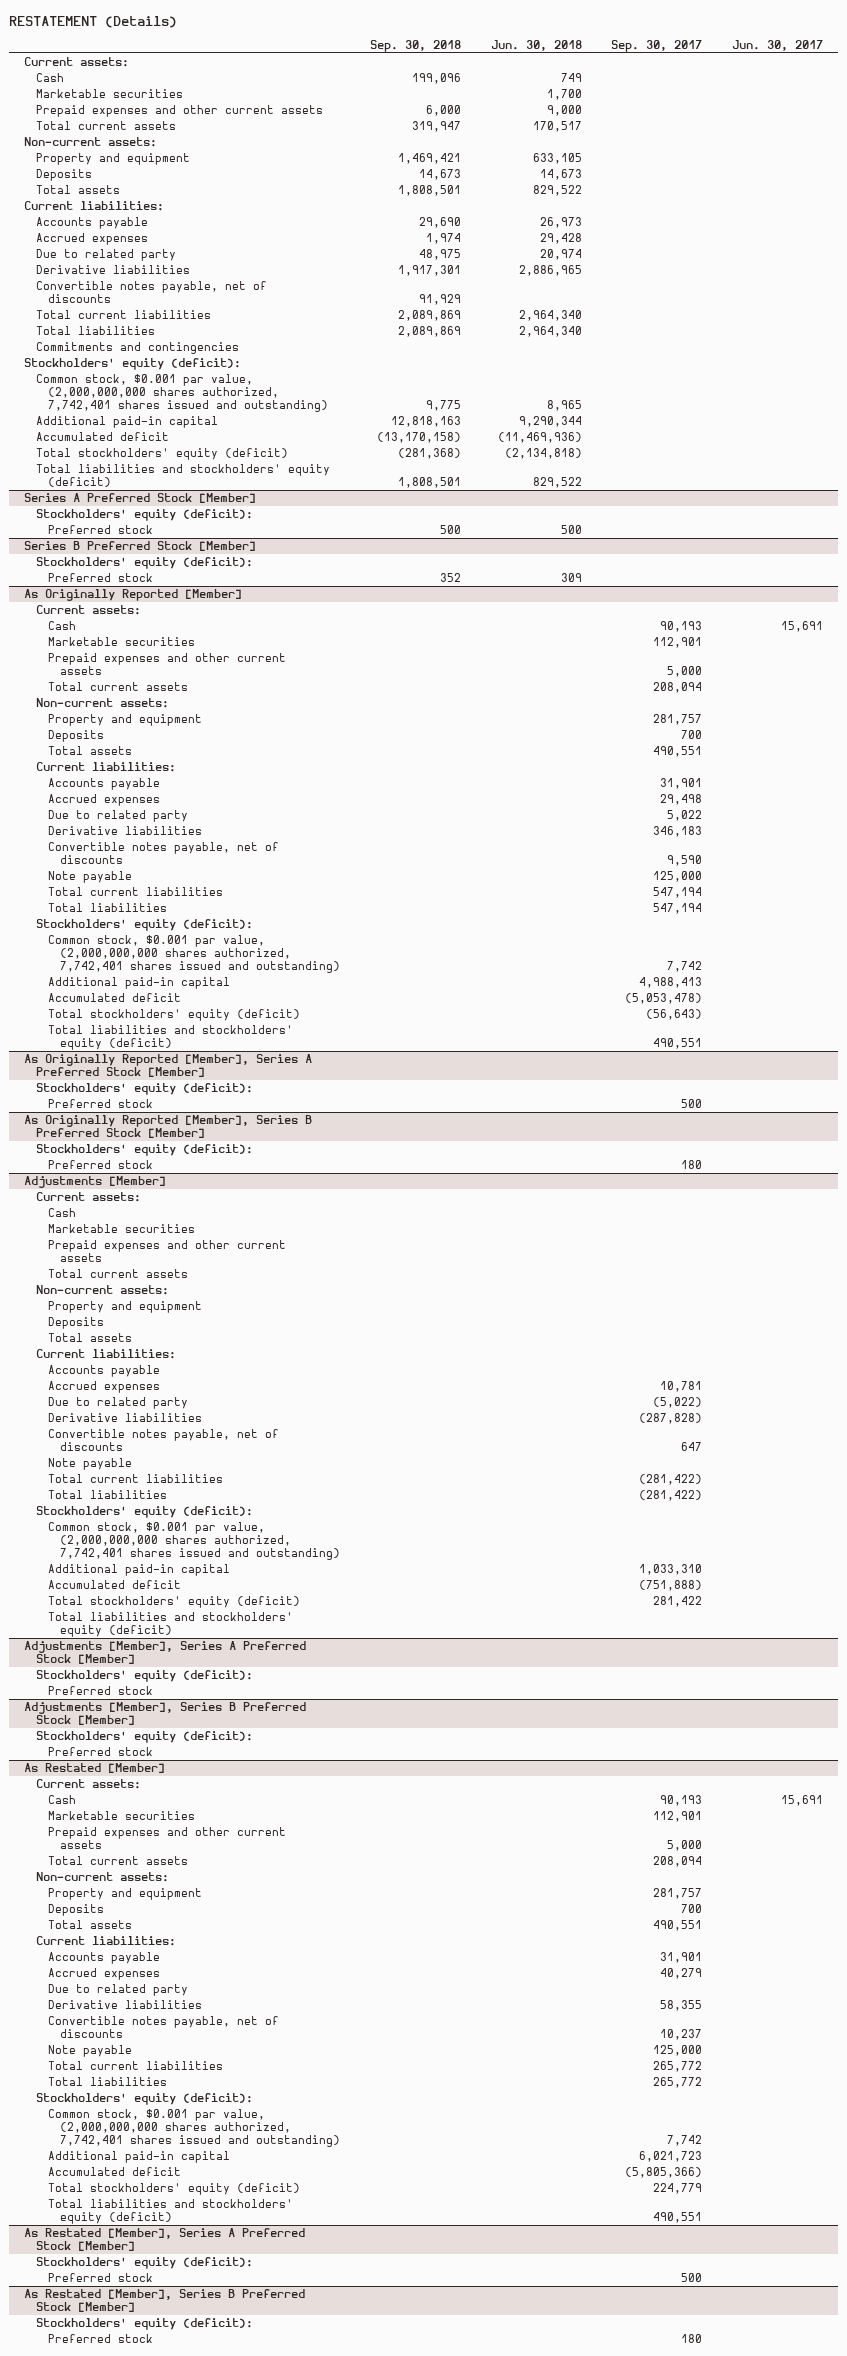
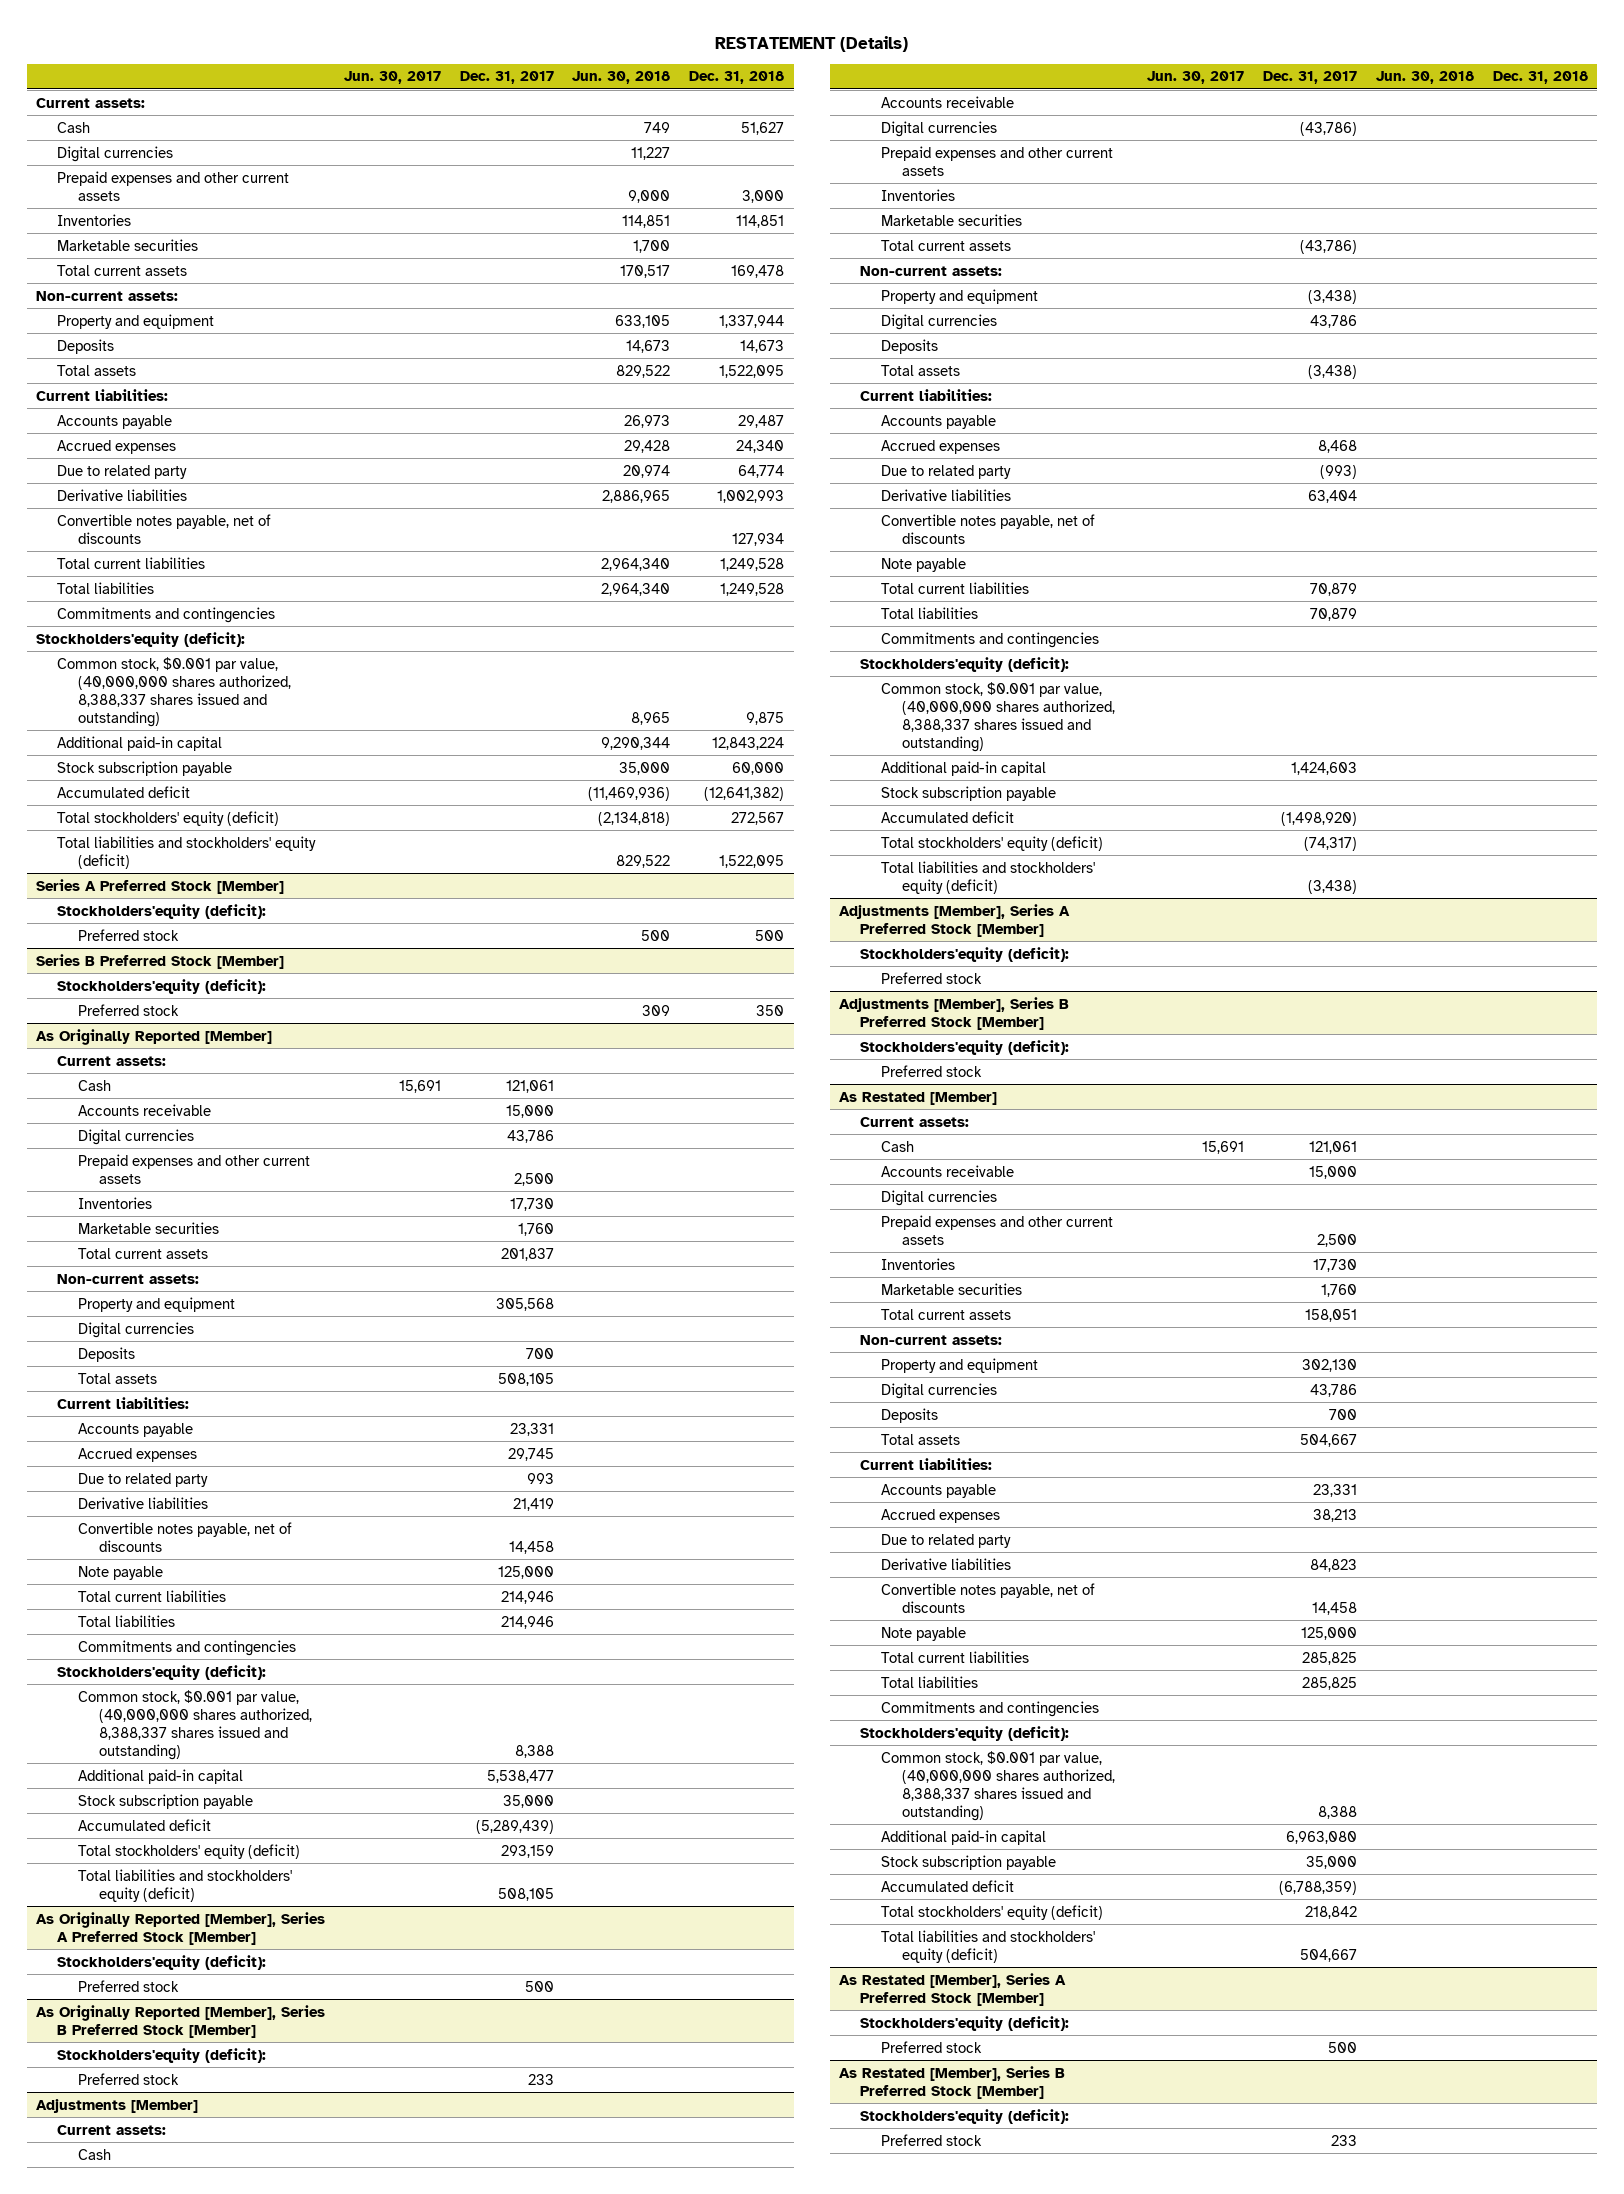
- | Sep. 30, 2018 | Jun. 30, 2018 | Sep. 30, 2017 | Jun. 30, 2017
+ | Jun. 30, 2017 | Dec. 31, 2017 | Jun. 30, 2018 | Dec. 31, 2018
+ Digital currencies | | | 11,227 |
+ Inventories | | | 114,851 | 114,851
moved down: Marketable securities | | | 1,700 |
- Stockholders' equity (deficit):
- Common stock, $0.001 par value, (2,000,000,000 shares authorized, 7,742,401 shares issued and outstanding) | 9,775 | 8,965 | |
+ Stockholders'equity (deficit):
+ Common stock, $0.001 par value, (40,000,000 shares authorized, 8,388,337 shares issued and outstanding) | | | 8,965 | 9,875
+ Stock subscription payable | | | 35,000 | 60,000
@ Series A Preferred Stock [Member]
- Stockholders' equity (deficit):
+ Stockholders'equity (deficit):
@ Series B Preferred Stock [Member]
- Stockholders' equity (deficit):
+ Stockholders'equity (deficit):
@ As Originally Reported [Member]
+ Accounts receivable | | 15,000 | |
+ Digital currencies | | 43,786 | |
+ Inventories | | 17,730 | |
moved down: Marketable securities | | 1,760 | |
+ Digital currencies
- Stockholders' equity (deficit):
- Common stock, $0.001 par value, (2,000,000,000 shares authorized, 7,742,401 shares issued and outstanding) | | | 7,742 |
+ Commitments and contingencies
+ Stockholders'equity (deficit):
+ Common stock, $0.001 par value, (40,000,000 shares authorized, 8,388,337 shares issued and outstanding) | | 8,388 | |
+ Stock subscription payable | | 35,000 | |
@ As Originally Reported [Member], Series A Preferred Stock [Member]
- Stockholders' equity (deficit):
+ Stockholders'equity (deficit):
@ As Originally Reported [Member], Series B Preferred Stock [Member]
- Stockholders' equity (deficit):
+ Stockholders'equity (deficit):
@ Adjustments [Member]
+ Accounts receivable
+ Digital currencies | | (43,786) | |
+ Inventories
moved down: Marketable securities
+ Digital currencies | | 43,786 | |
- Stockholders' equity (deficit):
- Common stock, $0.001 par value, (2,000,000,000 shares authorized, 7,742,401 shares issued and outstanding)
+ Commitments and contingencies
+ Stockholders'equity (deficit):
+ Common stock, $0.001 par value, (40,000,000 shares authorized, 8,388,337 shares issued and outstanding)
+ Stock subscription payable
@ Adjustments [Member], Series A Preferred Stock [Member]
- Stockholders' equity (deficit):
+ Stockholders'equity (deficit):
@ Adjustments [Member], Series B Preferred Stock [Member]
- Stockholders' equity (deficit):
+ Stockholders'equity (deficit):
@ As Restated [Member]
+ Accounts receivable | | 15,000 | |
+ Digital currencies
+ Inventories | | 17,730 | |
moved down: Marketable securities | | 1,760 | |
+ Digital currencies | | 43,786 | |
- Stockholders' equity (deficit):
- Common stock, $0.001 par value, (2,000,000,000 shares authorized, 7,742,401 shares issued and outstanding) | | | 7,742 |
+ Commitments and contingencies
+ Stockholders'equity (deficit):
+ Common stock, $0.001 par value, (40,000,000 shares authorized, 8,388,337 shares issued and outstanding) | | 8,388 | |
+ Stock subscription payable | | 35,000 | |
@ As Restated [Member], Series A Preferred Stock [Member]
- Stockholders' equity (deficit):
+ Stockholders'equity (deficit):
@ As Restated [Member], Series B Preferred Stock [Member]
- Stockholders' equity (deficit):
+ Stockholders'equity (deficit):

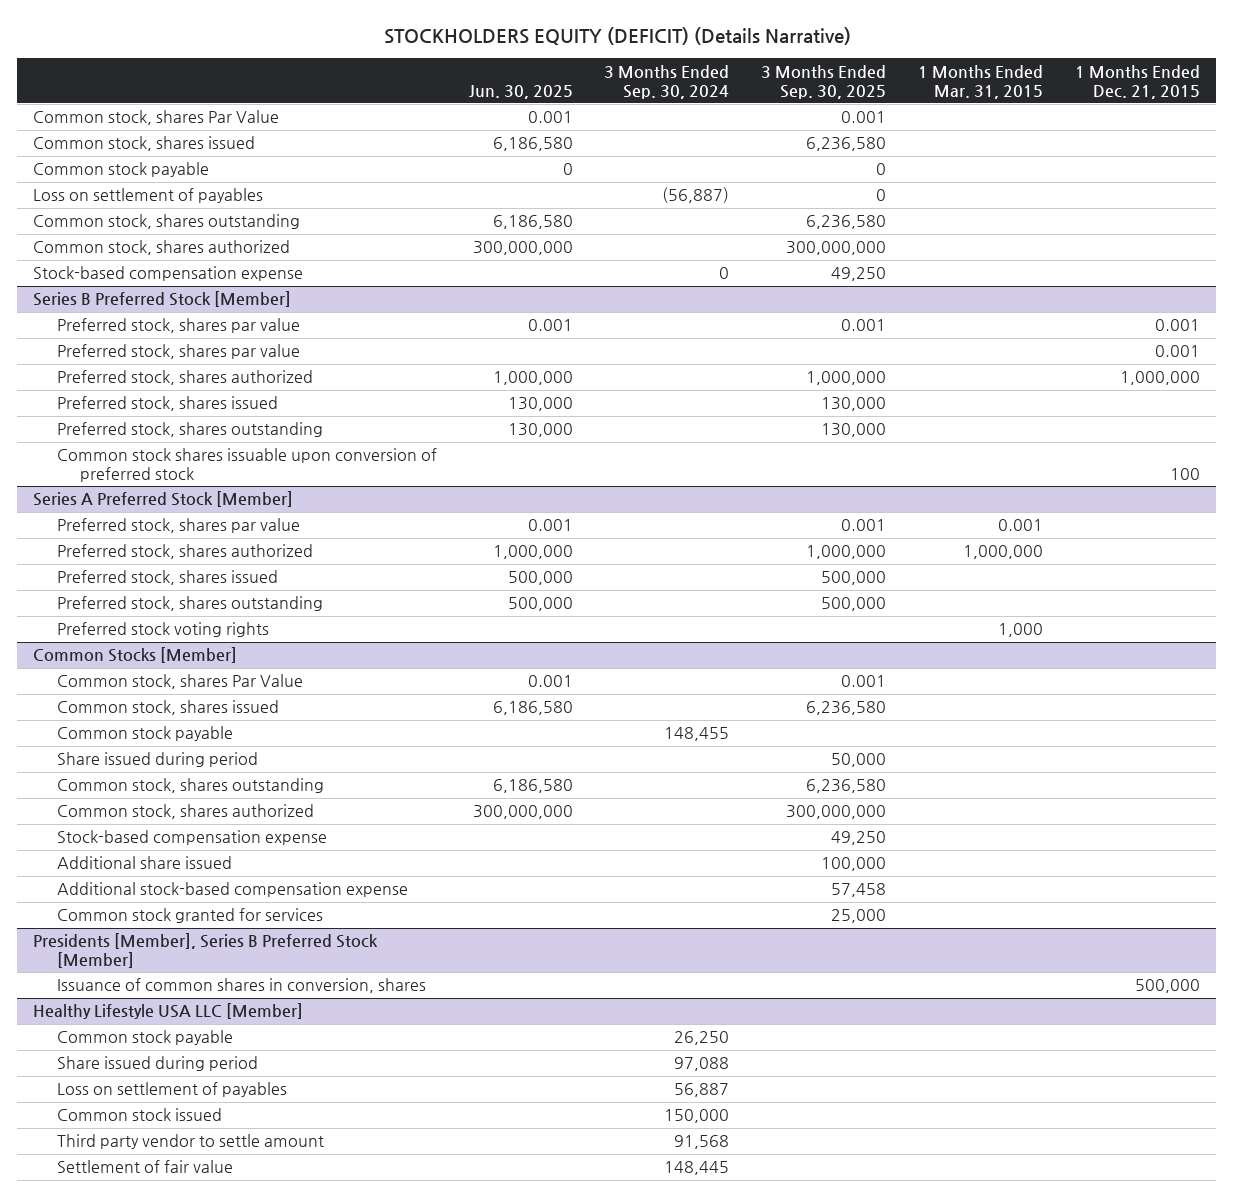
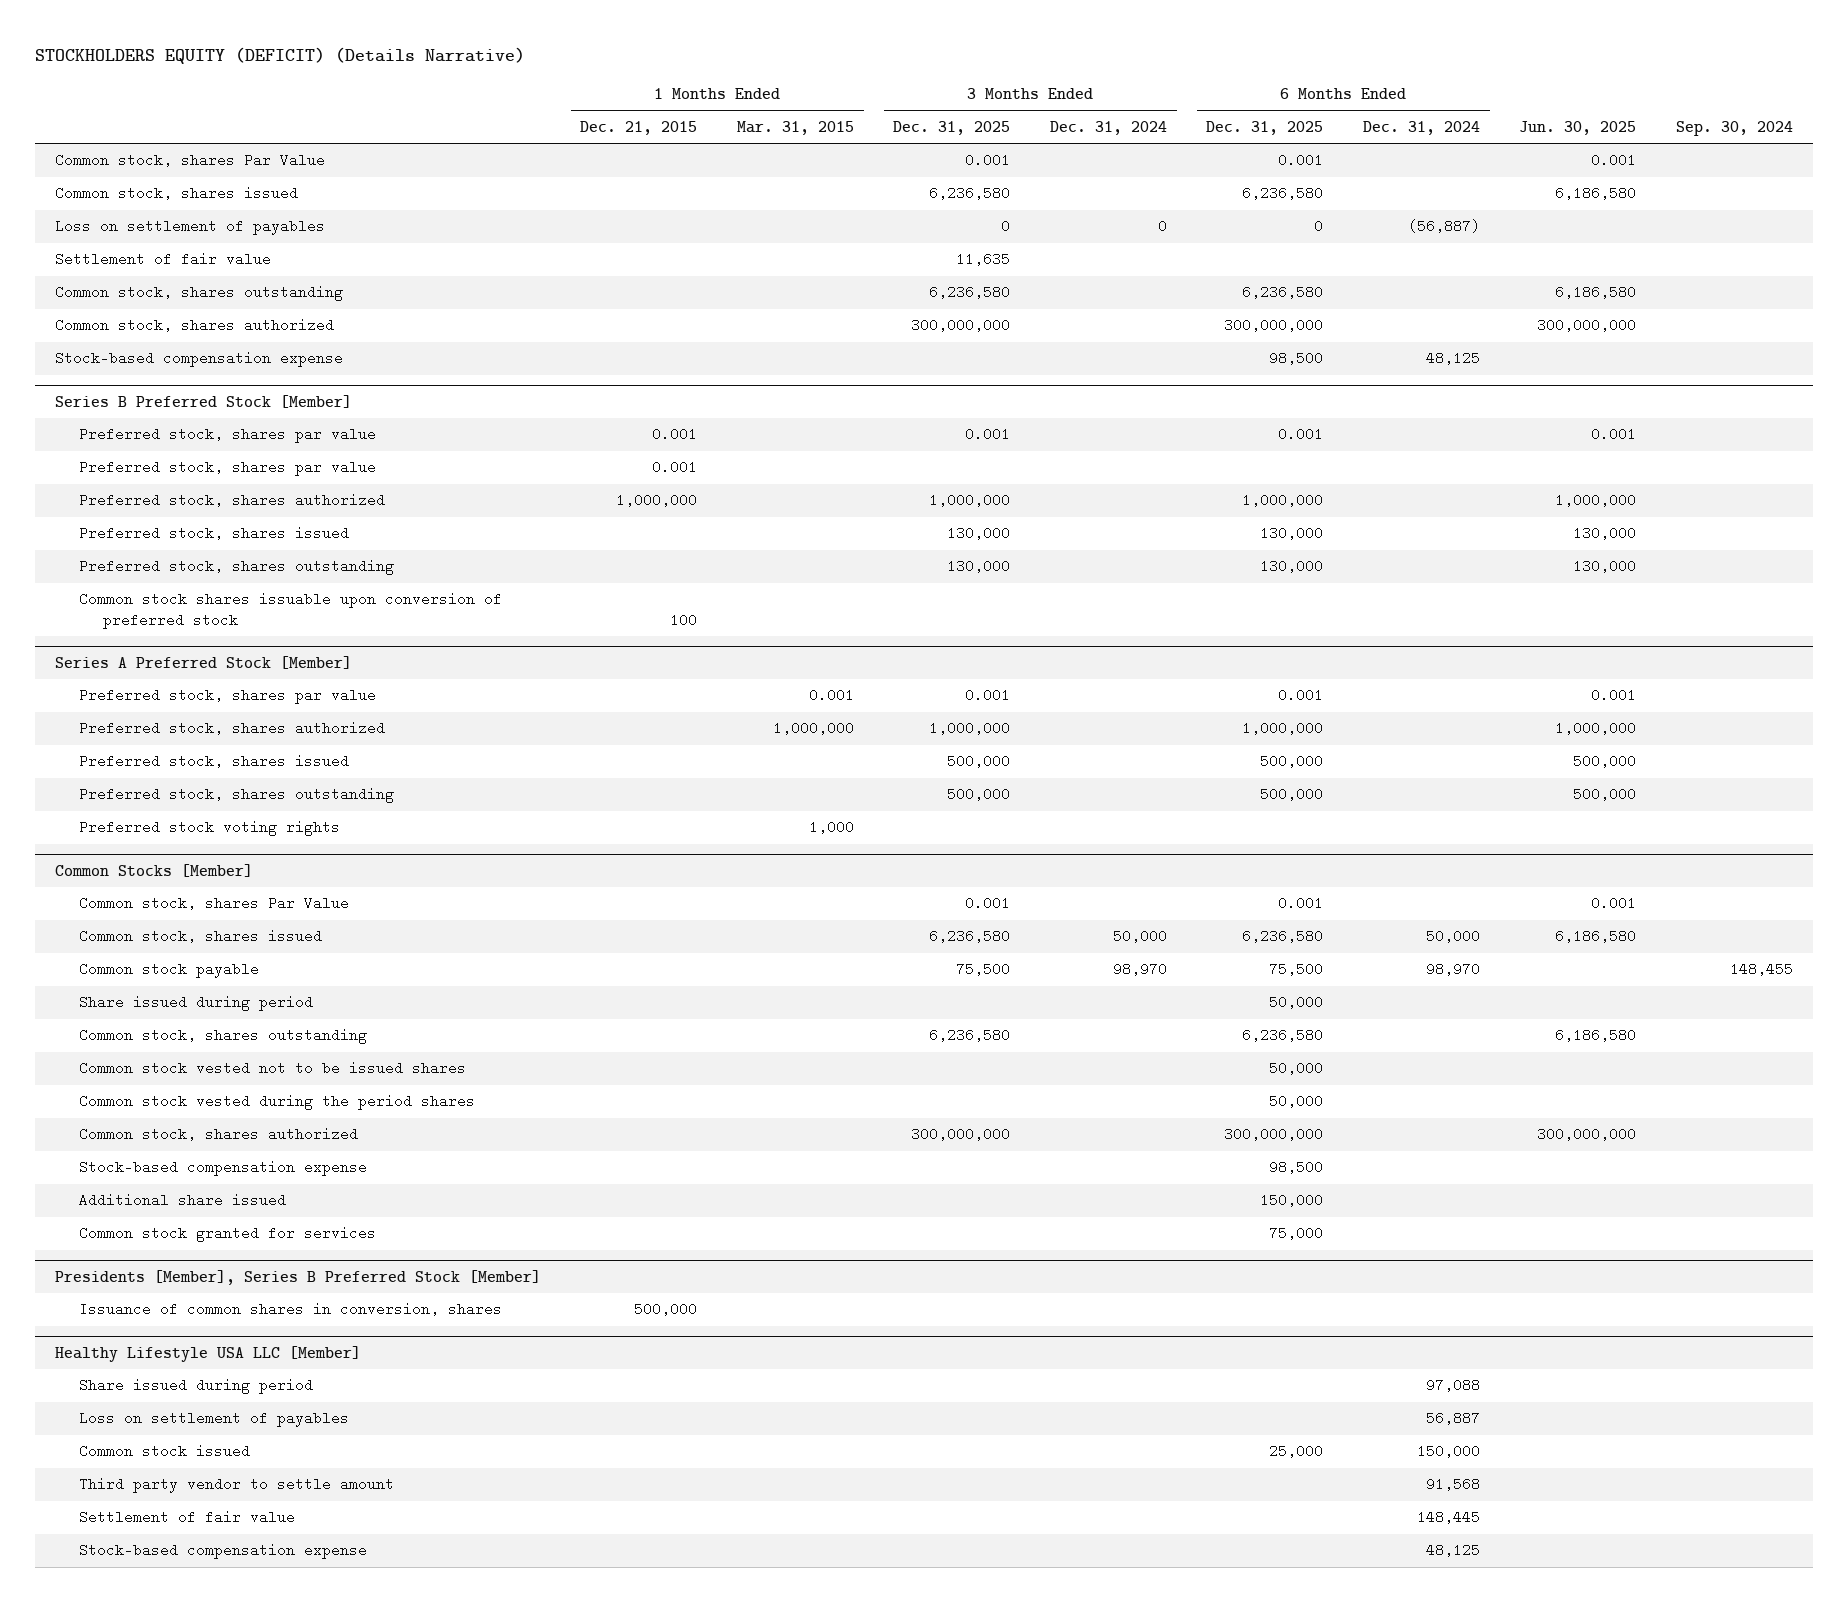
- | Jun. 30, 2025 | 3 Months Ended Sep. 30, 2024 | 3 Months Ended Sep. 30, 2025 | 1 Months Ended Mar. 31, 2015 | 1 Months Ended Dec. 21, 2015
+ | 1 Months Ended Dec. 21, 2015 | 1 Months Ended Mar. 31, 2015 | 3 Months Ended Dec. 31, 2025 | 3 Months Ended Dec. 31, 2024 | 6 Months Ended Dec. 31, 2025 | 6 Months Ended Dec. 31, 2024 | Jun. 30, 2025 | Sep. 30, 2024
- Common stock payable | 0 | | 0 | |
+ Settlement of fair value | | | 11,635 | | | | |
@ Common Stocks [Member]
+ Common stock vested not to be issued shares | | | | | 50,000 | | |
+ Common stock vested during the period shares | | | | | 50,000 | | |
- Additional stock-based compensation expense | | | 57,458 | |
@ Healthy Lifestyle USA LLC [Member]
- Common stock payable | | 26,250 | | |
+ Stock-based compensation expense | | | | | | 48,125 | |

